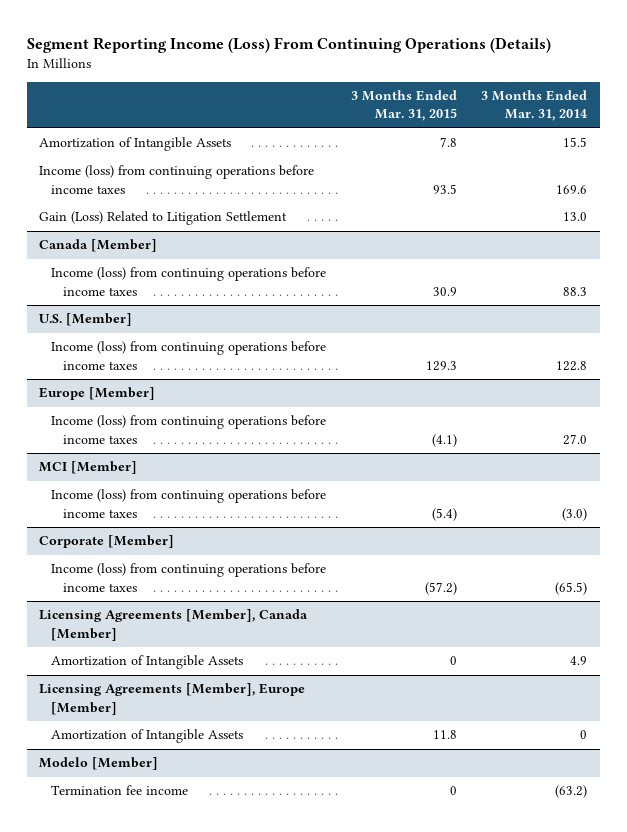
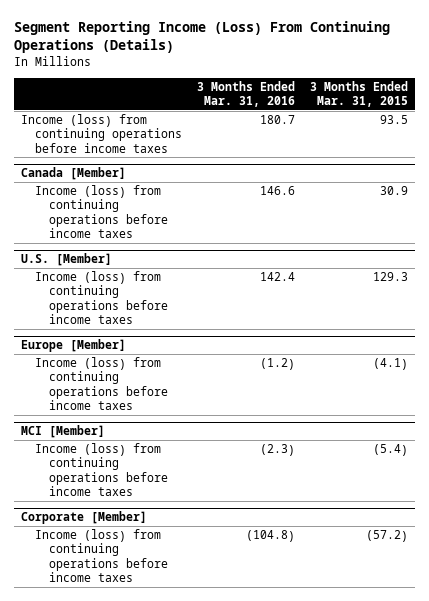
- | 3 Months Ended Mar. 31, 2015 | 3 Months Ended Mar. 31, 2014
+ | 3 Months Ended Mar. 31, 2016 | 3 Months Ended Mar. 31, 2015
- Amortization of Intangible Assets | 7.8 | 15.5
- Gain (Loss) Related to Litigation Settlement | | 13.0
- Licensing Agreements [Member], Canada [Member]
- Amortization of Intangible Assets | 0 | 4.9
- Licensing Agreements [Member], Europe [Member]
- Amortization of Intangible Assets | 11.8 | 0
- Modelo [Member]
- Termination fee income | 0 | (63.2)

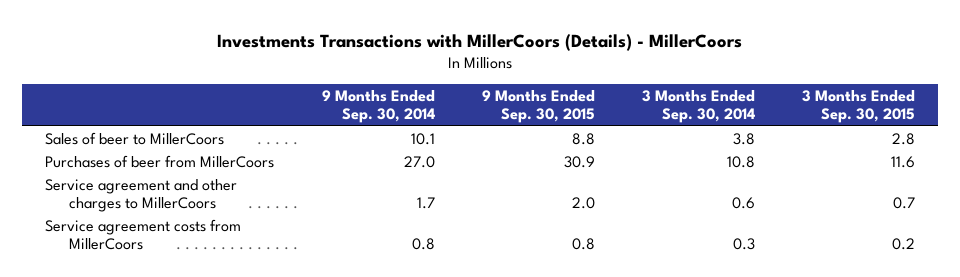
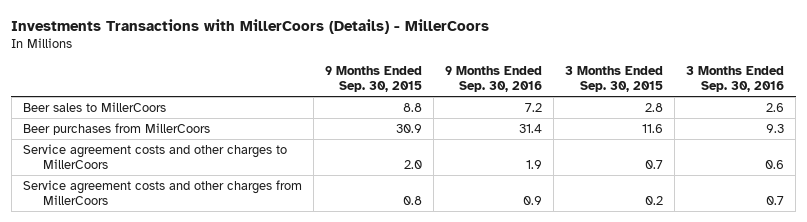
- | 9 Months Ended Sep. 30, 2014 | 9 Months Ended Sep. 30, 2015 | 3 Months Ended Sep. 30, 2014 | 3 Months Ended Sep. 30, 2015
+ | 9 Months Ended Sep. 30, 2015 | 9 Months Ended Sep. 30, 2016 | 3 Months Ended Sep. 30, 2015 | 3 Months Ended Sep. 30, 2016
- Sales of beer to MillerCoors | 10.1 | 8.8 | 3.8 | 2.8
- Purchases of beer from MillerCoors | 27.0 | 30.9 | 10.8 | 11.6
- Service agreement and other charges to MillerCoors | 1.7 | 2.0 | 0.6 | 0.7
- Service agreement costs from MillerCoors | 0.8 | 0.8 | 0.3 | 0.2
+ Beer sales to MillerCoors | 8.8 | 7.2 | 2.8 | 2.6
+ Beer purchases from MillerCoors | 30.9 | 31.4 | 11.6 | 9.3
+ Service agreement costs and other charges to MillerCoors | 2.0 | 1.9 | 0.7 | 0.6
+ Service agreement costs and other charges from MillerCoors | 0.8 | 0.9 | 0.2 | 0.7

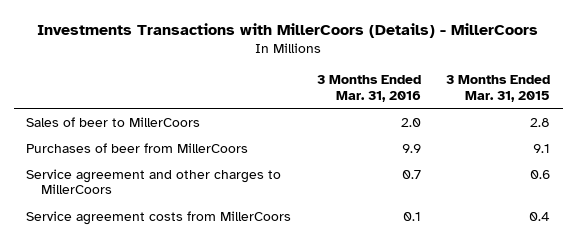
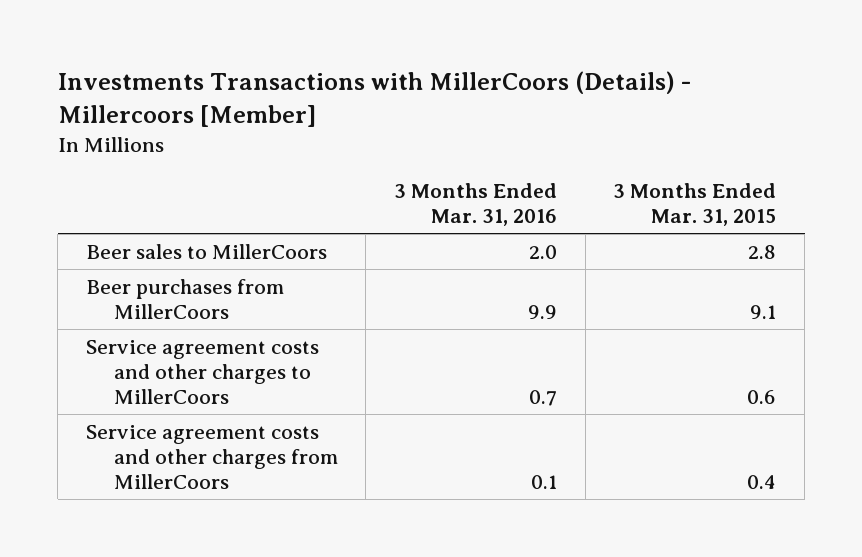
- Investments Transactions with MillerCoors (Details) - MillerCoors
+ Investments Transactions with MillerCoors (Details) - Millercoors [Member]
- Sales of beer to MillerCoors | 2.0 | 2.8
- Purchases of beer from MillerCoors | 9.9 | 9.1
- Service agreement and other charges to MillerCoors | 0.7 | 0.6
- Service agreement costs from MillerCoors | 0.1 | 0.4
+ Beer sales to MillerCoors | 2.0 | 2.8
+ Beer purchases from MillerCoors | 9.9 | 9.1
+ Service agreement costs and other charges to MillerCoors | 0.7 | 0.6
+ Service agreement costs and other charges from MillerCoors | 0.1 | 0.4

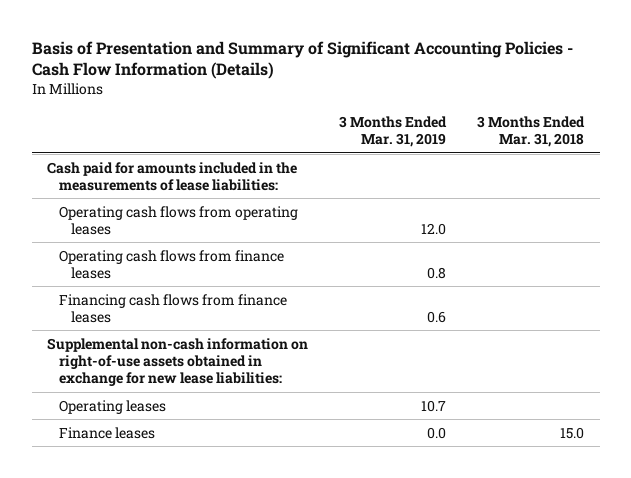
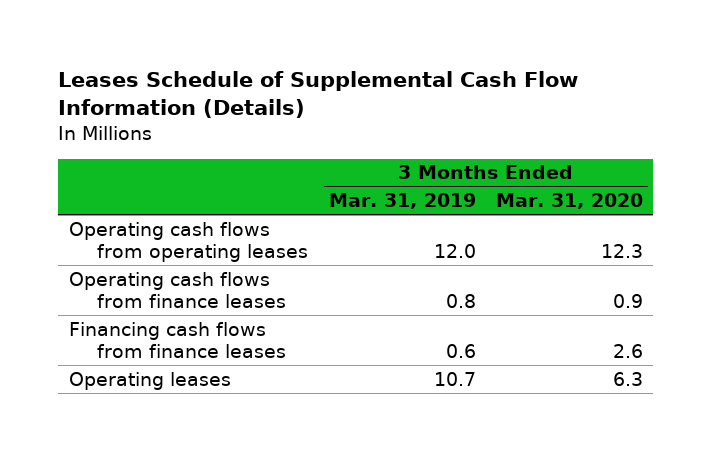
- Basis of Presentation and Summary of Significant Accounting Policies - Cash Flow Information (Details)
+ Leases Schedule of Supplemental Cash Flow Information (Details)
- | 3 Months Ended Mar. 31, 2019 | 3 Months Ended Mar. 31, 2018
+ | 3 Months Ended Mar. 31, 2019 | 3 Months Ended Mar. 31, 2020
- Cash paid for amounts included in the measurements of lease liabilities:
- Supplemental non-cash information on right-of-use assets obtained in exchange for new lease liabilities:
- Finance leases | 0.0 | 15.0

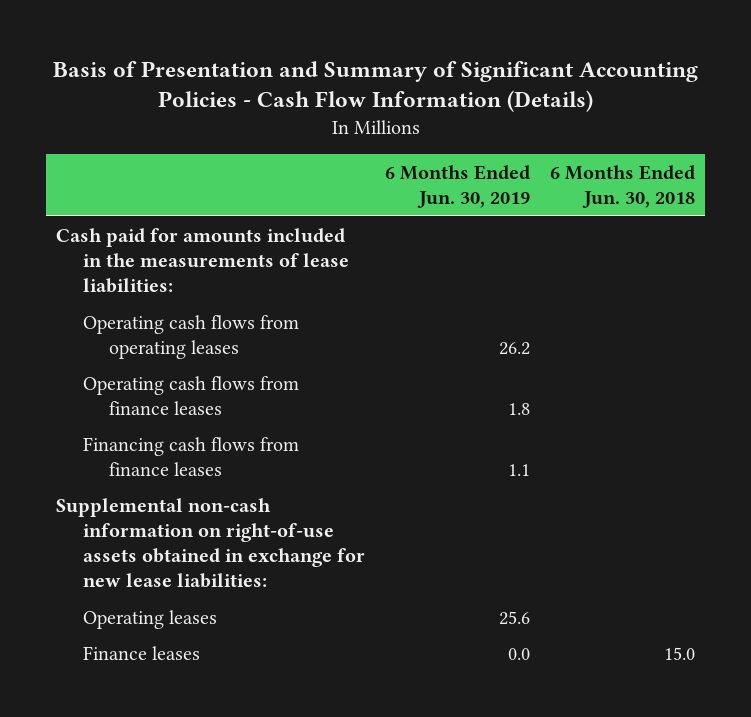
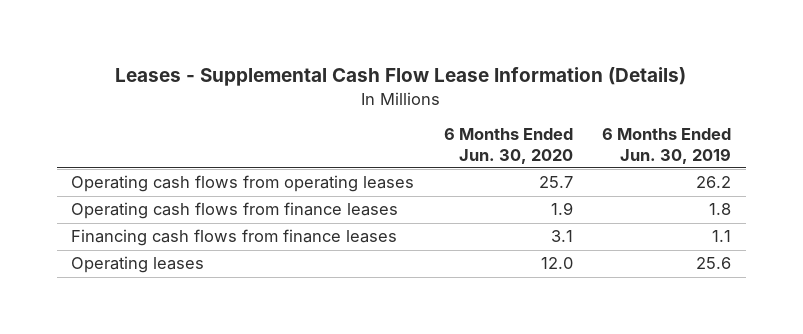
- Basis of Presentation and Summary of Significant Accounting Policies - Cash Flow Information (Details)
+ Leases - Supplemental Cash Flow Lease Information (Details)
- | 6 Months Ended Jun. 30, 2019 | 6 Months Ended Jun. 30, 2018
+ | 6 Months Ended Jun. 30, 2020 | 6 Months Ended Jun. 30, 2019
- Cash paid for amounts included in the measurements of lease liabilities:
- Supplemental non-cash information on right-of-use assets obtained in exchange for new lease liabilities:
- Finance leases | 0.0 | 15.0

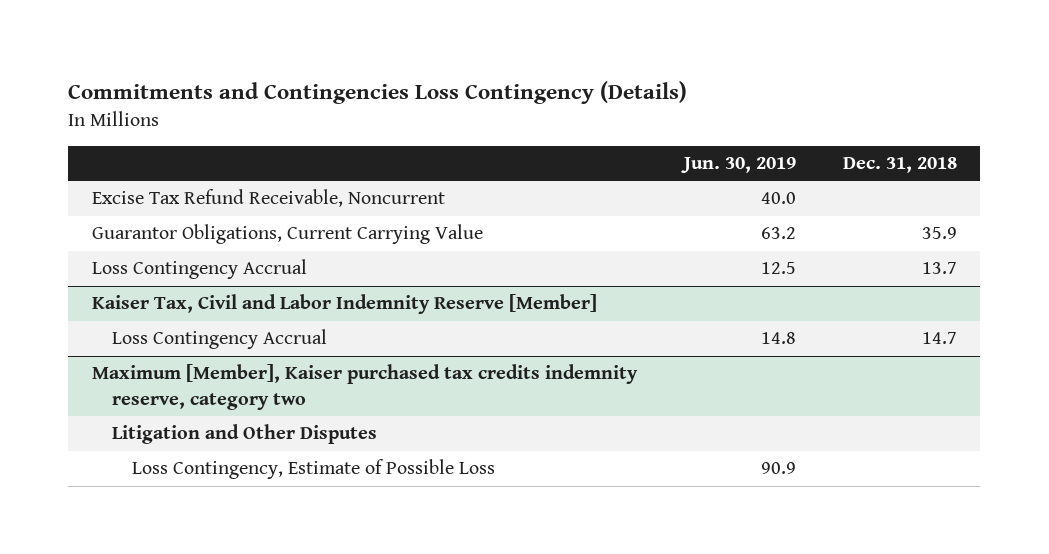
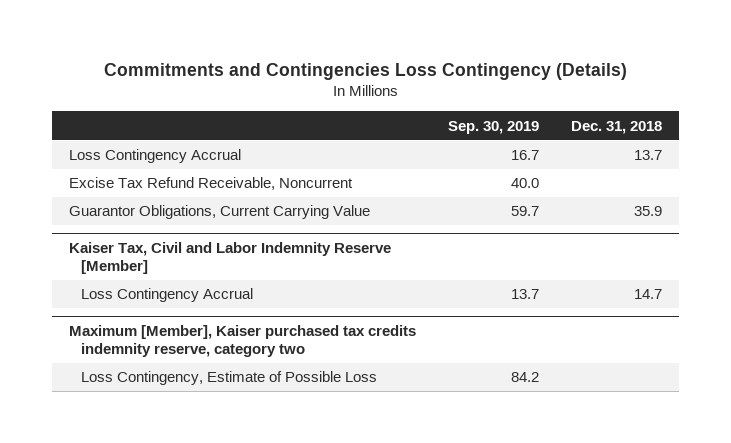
- | Jun. 30, 2019 | Dec. 31, 2018
+ | Sep. 30, 2019 | Dec. 31, 2018
moved up: Loss Contingency Accrual | 16.7 | 13.7
@ Maximum [Member], Kaiser purchased tax credits indemnity reserve, category two
- Litigation and Other Disputes

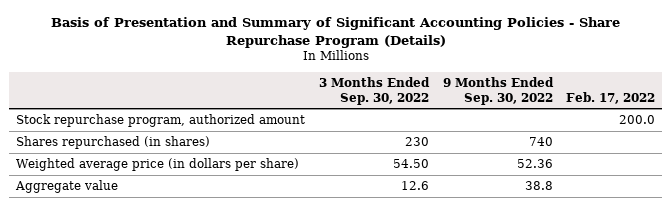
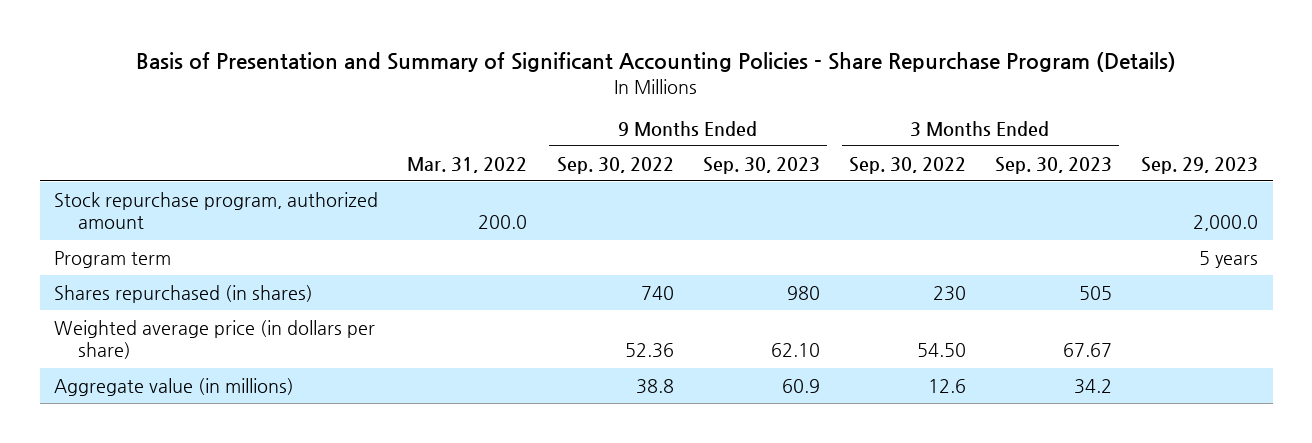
- | 3 Months Ended Sep. 30, 2022 | 9 Months Ended Sep. 30, 2022 | Feb. 17, 2022
+ | Mar. 31, 2022 | 9 Months Ended Sep. 30, 2022 | 9 Months Ended Sep. 30, 2023 | 3 Months Ended Sep. 30, 2022 | 3 Months Ended Sep. 30, 2023 | Sep. 29, 2023
+ Program term | | | | | | 5 years
- Aggregate value | 12.6 | 38.8 |
+ Aggregate value (in millions) | | 38.8 | 60.9 | 12.6 | 34.2 |

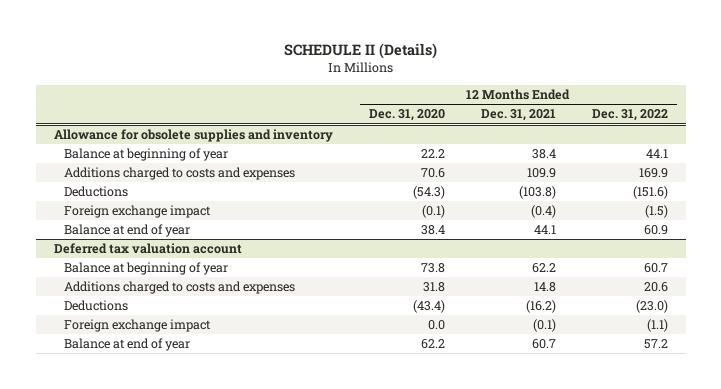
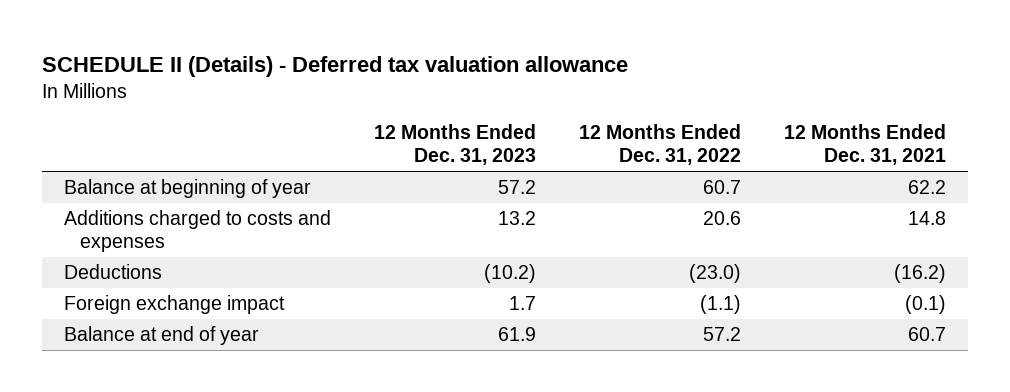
- SCHEDULE II (Details)
+ SCHEDULE II (Details) - Deferred tax valuation allowance
- | 12 Months Ended Dec. 31, 2020 | 12 Months Ended Dec. 31, 2021 | 12 Months Ended Dec. 31, 2022
+ | 12 Months Ended Dec. 31, 2023 | 12 Months Ended Dec. 31, 2022 | 12 Months Ended Dec. 31, 2021
- Allowance for obsolete supplies and inventory
- Balance at beginning of year | 22.2 | 38.4 | 44.1
- Additions charged to costs and expenses | 70.6 | 109.9 | 169.9
- Deductions | (54.3) | (103.8) | (151.6)
- Foreign exchange impact | (0.1) | (0.4) | (1.5)
- Balance at end of year | 38.4 | 44.1 | 60.9
- Deferred tax valuation account

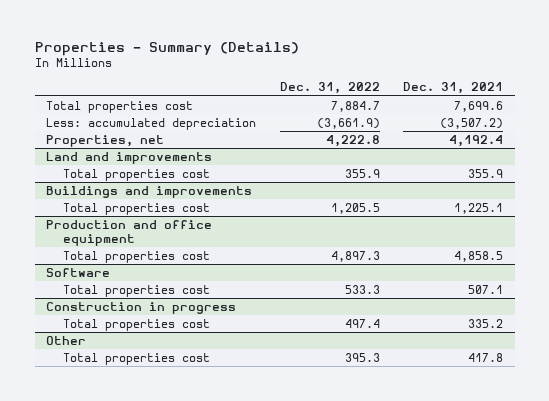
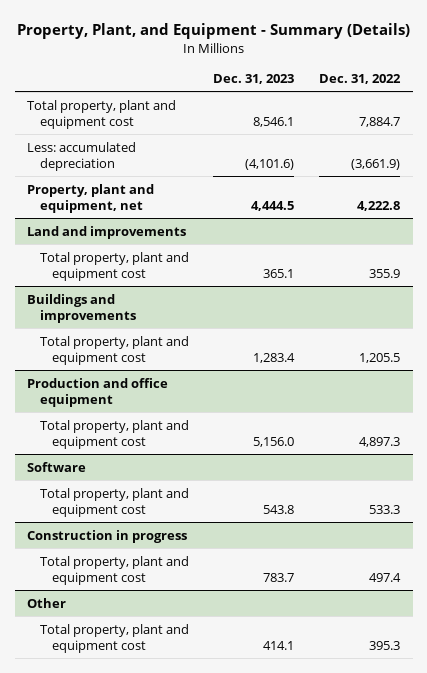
- Properties - Summary (Details)
+ Property, Plant, and Equipment - Summary (Details)
- | Dec. 31, 2022 | Dec. 31, 2021
+ | Dec. 31, 2023 | Dec. 31, 2022
- Total properties cost | 7,884.7 | 7,699.6
+ Total property, plant and equipment cost | 8,546.1 | 7,884.7
- Properties, net | 4,222.8 | 4,192.4
+ Property, plant and equipment, net | 4,444.5 | 4,222.8
@ Land and improvements
- Total properties cost | 355.9 | 355.9
+ Total property, plant and equipment cost | 365.1 | 355.9
@ Buildings and improvements
- Total properties cost | 1,205.5 | 1,225.1
+ Total property, plant and equipment cost | 1,283.4 | 1,205.5
@ Production and office equipment
- Total properties cost | 4,897.3 | 4,858.5
+ Total property, plant and equipment cost | 5,156.0 | 4,897.3
@ Software
- Total properties cost | 533.3 | 507.1
+ Total property, plant and equipment cost | 543.8 | 533.3
@ Construction in progress
- Total properties cost | 497.4 | 335.2
+ Total property, plant and equipment cost | 783.7 | 497.4
@ Other
- Total properties cost | 395.3 | 417.8
+ Total property, plant and equipment cost | 414.1 | 395.3

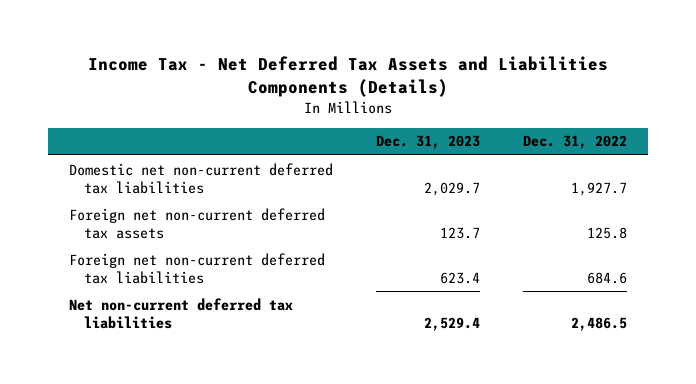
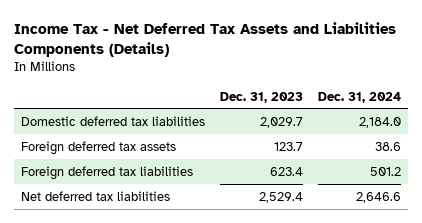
- | Dec. 31, 2023 | Dec. 31, 2022
+ | Dec. 31, 2023 | Dec. 31, 2024
- Domestic net non-current deferred tax liabilities | 2,029.7 | 1,927.7
- Foreign net non-current deferred tax assets | 123.7 | 125.8
- Foreign net non-current deferred tax liabilities | 623.4 | 684.6
- Net non-current deferred tax liabilities | 2,529.4 | 2,486.5
+ Domestic deferred tax liabilities | 2,029.7 | 2,184.0
+ Foreign deferred tax assets | 123.7 | 38.6
+ Foreign deferred tax liabilities | 623.4 | 501.2
+ Net deferred tax liabilities | 2,529.4 | 2,646.6

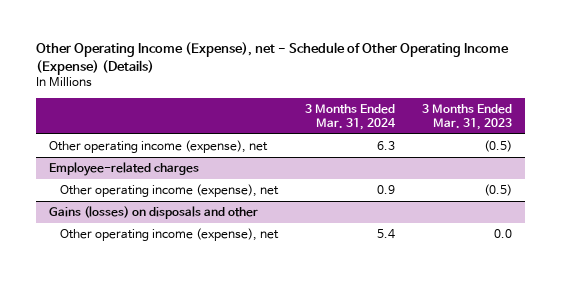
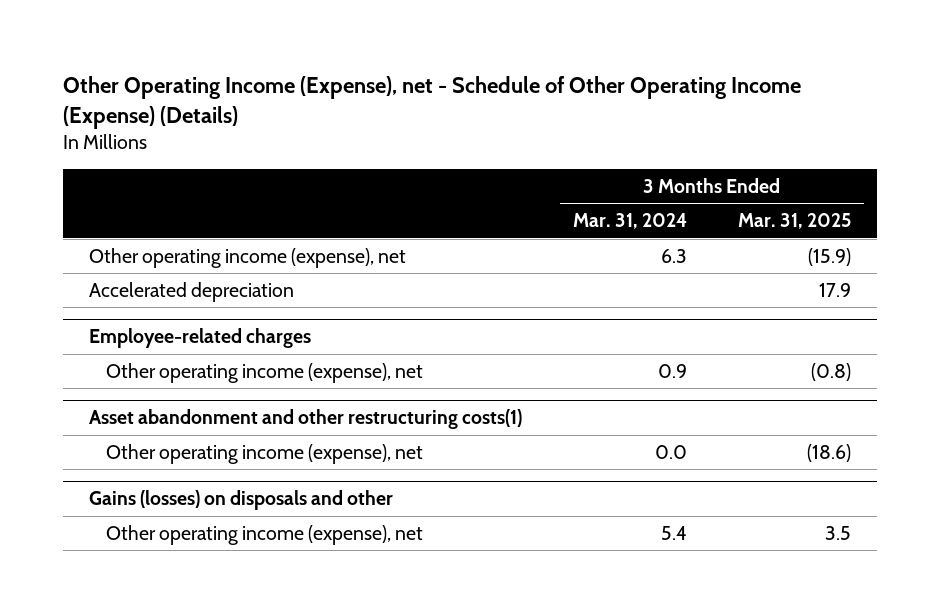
- | 3 Months Ended Mar. 31, 2024 | 3 Months Ended Mar. 31, 2023
+ | 3 Months Ended Mar. 31, 2024 | 3 Months Ended Mar. 31, 2025
+ Accelerated depreciation | | 17.9
+ Asset abandonment and other restructuring costs(1)
+ Other operating income (expense), net | 0.0 | (18.6)

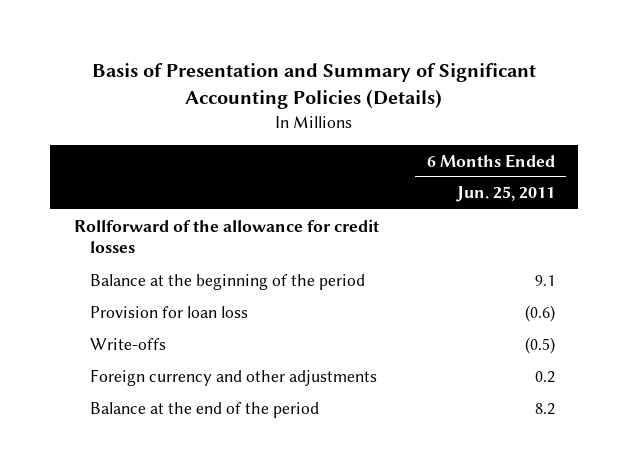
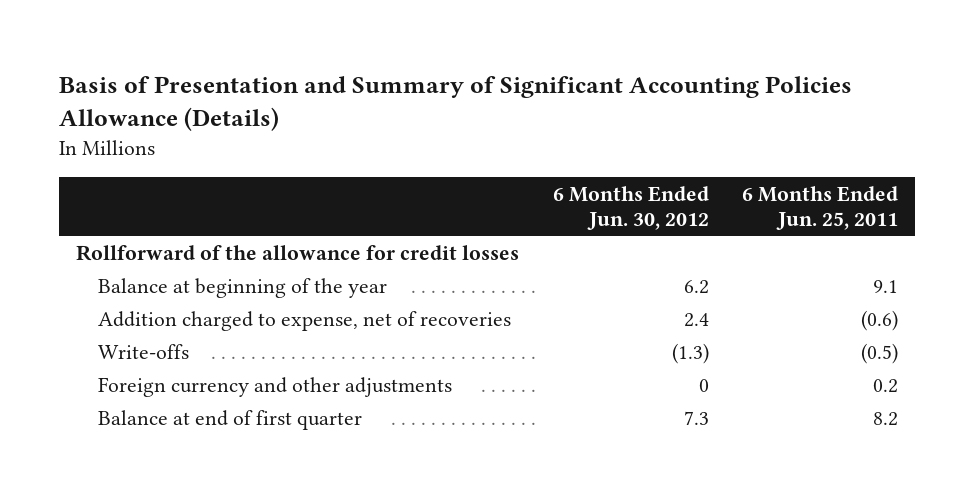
- Basis of Presentation and Summary of Significant Accounting Policies (Details)
+ Basis of Presentation and Summary of Significant Accounting Policies Allowance (Details)
- | 6 Months Ended Jun. 25, 2011
+ | 6 Months Ended Jun. 30, 2012 | 6 Months Ended Jun. 25, 2011
- Balance at the beginning of the period | 9.1
- Provision for loan loss | (0.6)
+ Balance at beginning of the year | 6.2 | 9.1
+ Addition charged to expense, net of recoveries | 2.4 | (0.6)
- Balance at the end of the period | 8.2
+ Balance at end of first quarter | 7.3 | 8.2

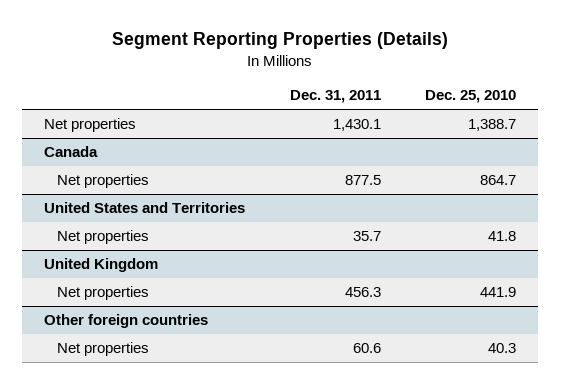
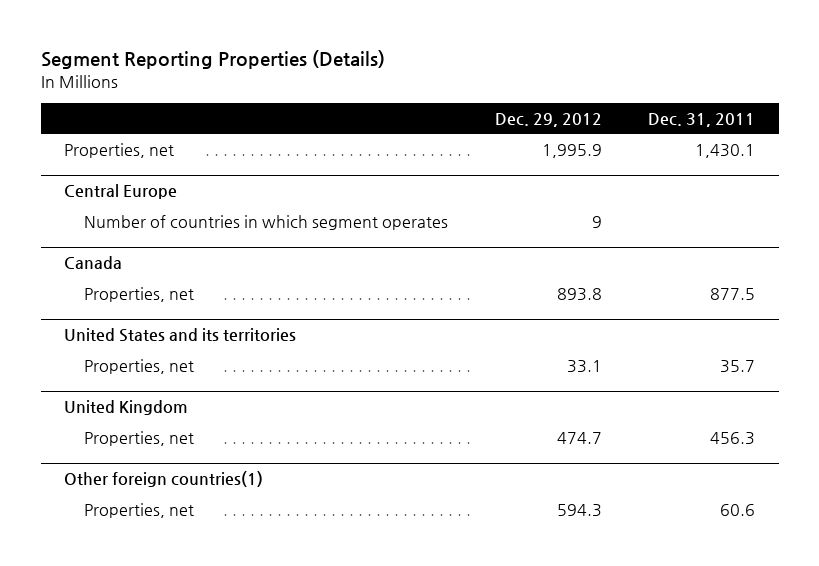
- | Dec. 31, 2011 | Dec. 25, 2010
+ | Dec. 29, 2012 | Dec. 31, 2011
- Net properties | 1,430.1 | 1,388.7
+ Properties, net | 1,995.9 | 1,430.1
+ Central Europe
+ Number of countries in which segment operates | 9 |
@ Canada
- Net properties | 877.5 | 864.7
- United States and Territories
- Net properties | 35.7 | 41.8
@ Canada
+ Properties, net | 893.8 | 877.5
+ United States and its territories
+ Properties, net | 33.1 | 35.7
@ United Kingdom
- Net properties | 456.3 | 441.9
- Other foreign countries
- Net properties | 60.6 | 40.3
@ United Kingdom
+ Properties, net | 474.7 | 456.3
+ Other foreign countries(1)
+ Properties, net | 594.3 | 60.6

